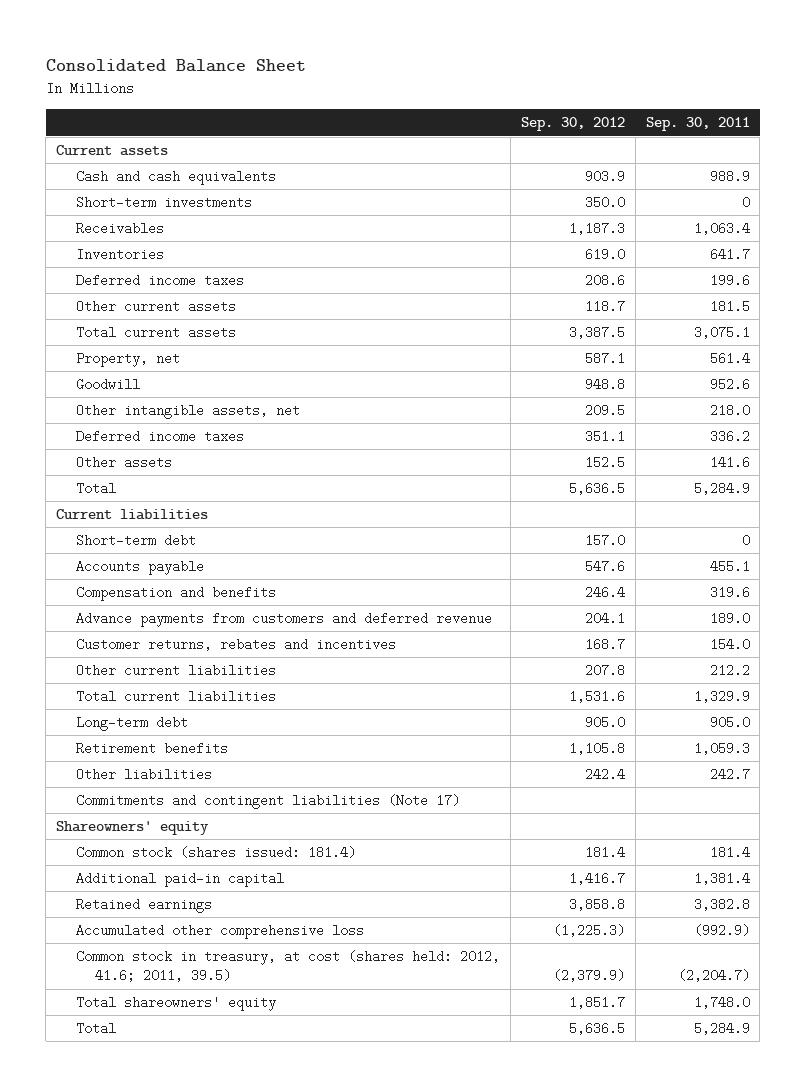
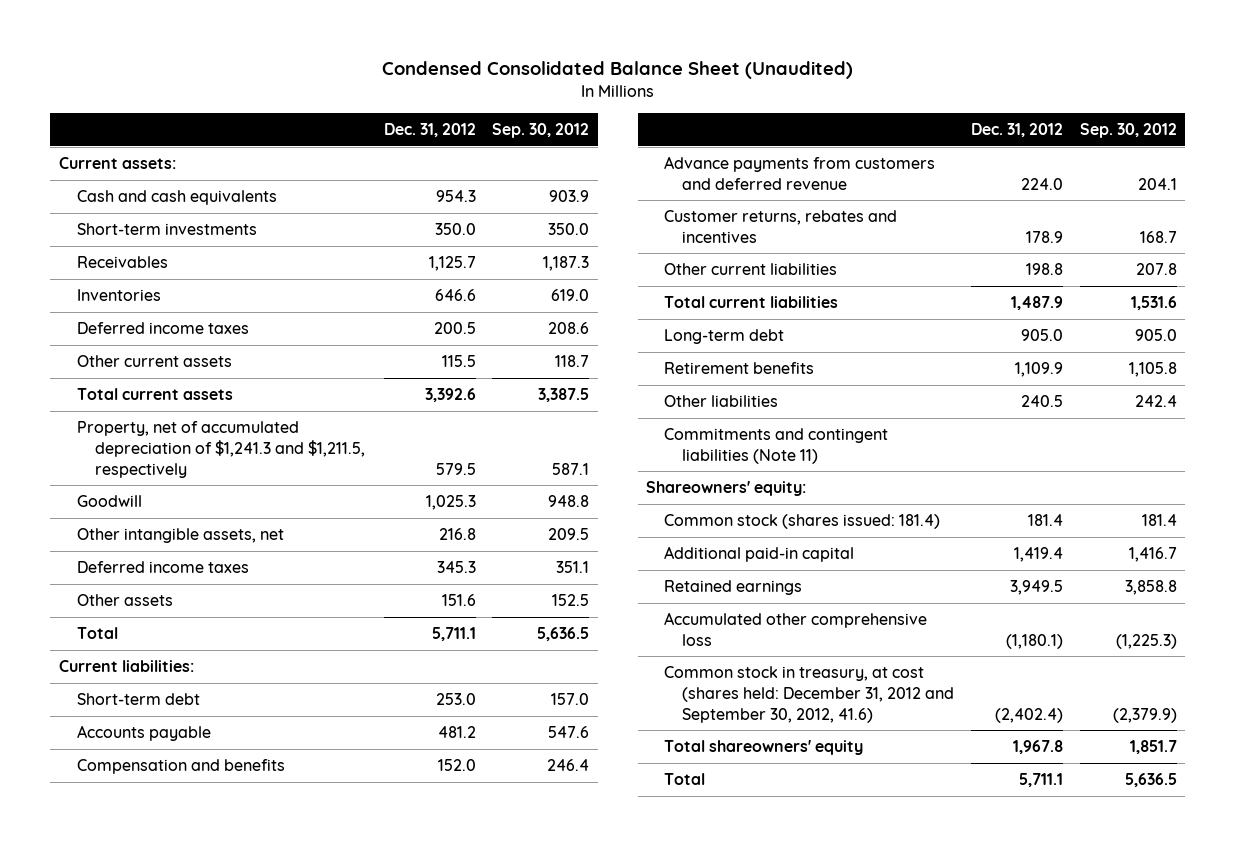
- Consolidated Balance Sheet
+ Condensed Consolidated Balance Sheet (Unaudited)
- | Sep. 30, 2012 | Sep. 30, 2011
+ | Dec. 31, 2012 | Sep. 30, 2012
- Current assets
+ Current assets:
- Property, net | 587.1 | 561.4
+ Property, net of accumulated depreciation of $1,241.3 and $1,211.5, respectively | 579.5 | 587.1
- Current liabilities
+ Current liabilities:
- Commitments and contingent liabilities (Note 17)
- Shareowners' equity
+ Commitments and contingent liabilities (Note 11)
+ Shareowners' equity:
- Common stock in treasury, at cost (shares held: 2012, 41.6; 2011, 39.5) | (2,379.9) | (2,204.7)
+ Common stock in treasury, at cost (shares held: December 31, 2012 and September 30, 2012, 41.6) | (2,402.4) | (2,379.9)

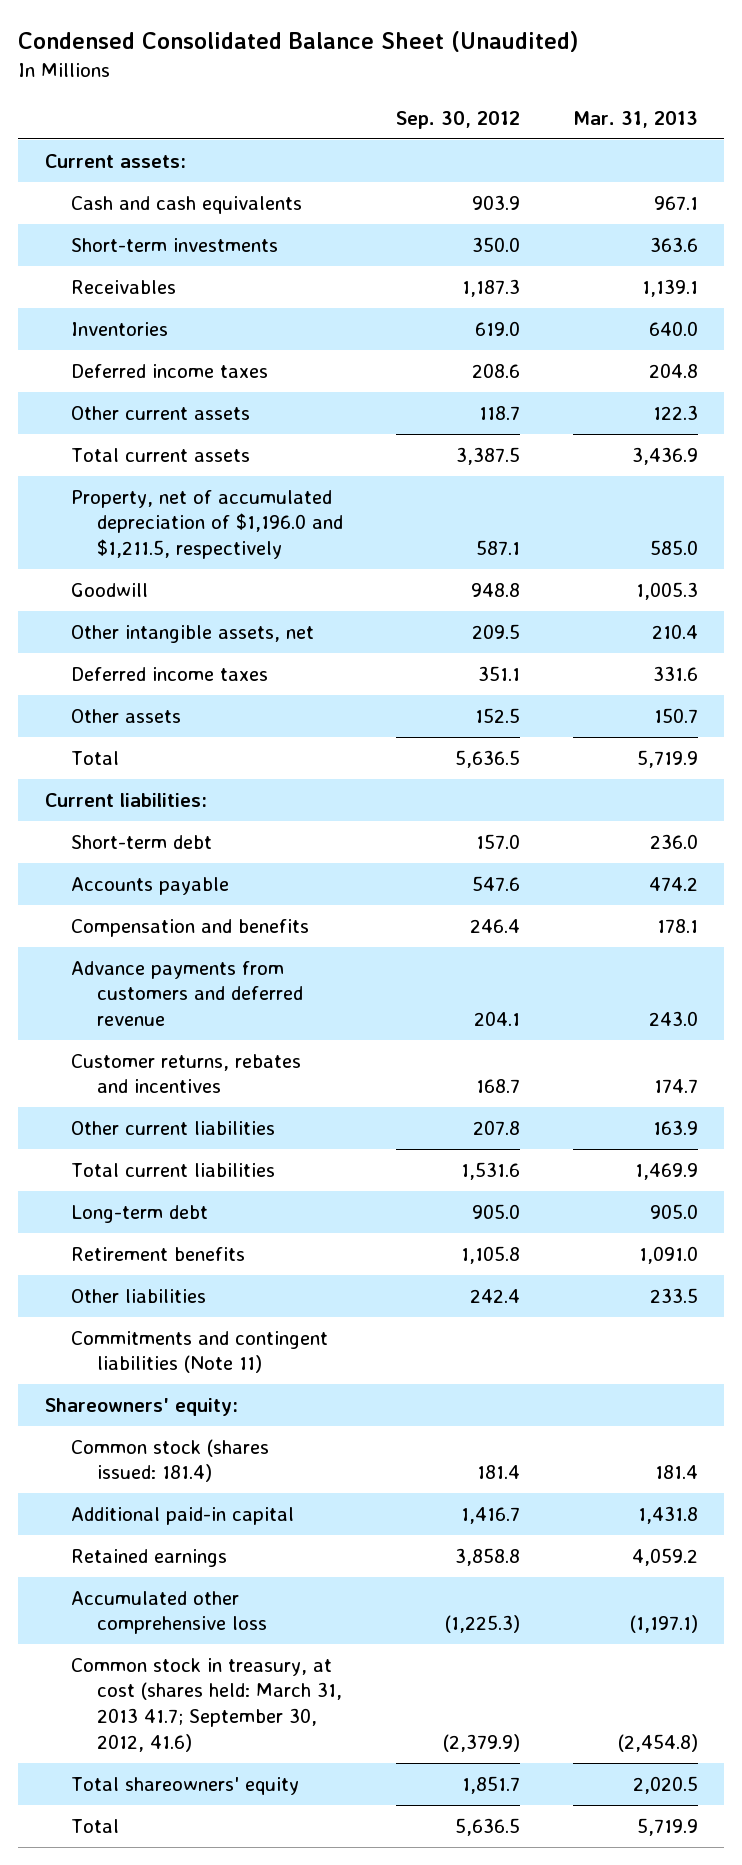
- | Dec. 31, 2012 | Sep. 30, 2012
+ | Sep. 30, 2012 | Mar. 31, 2013
- Property, net of accumulated depreciation of $1,241.3 and $1,211.5, respectively | 579.5 | 587.1
+ Property, net of accumulated depreciation of $1,196.0 and $1,211.5, respectively | 587.1 | 585.0
- Common stock in treasury, at cost (shares held: December 31, 2012 and September 30, 2012, 41.6) | (2,402.4) | (2,379.9)
+ Common stock in treasury, at cost (shares held: March 31, 2013 41.7; September 30, 2012, 41.6) | (2,379.9) | (2,454.8)

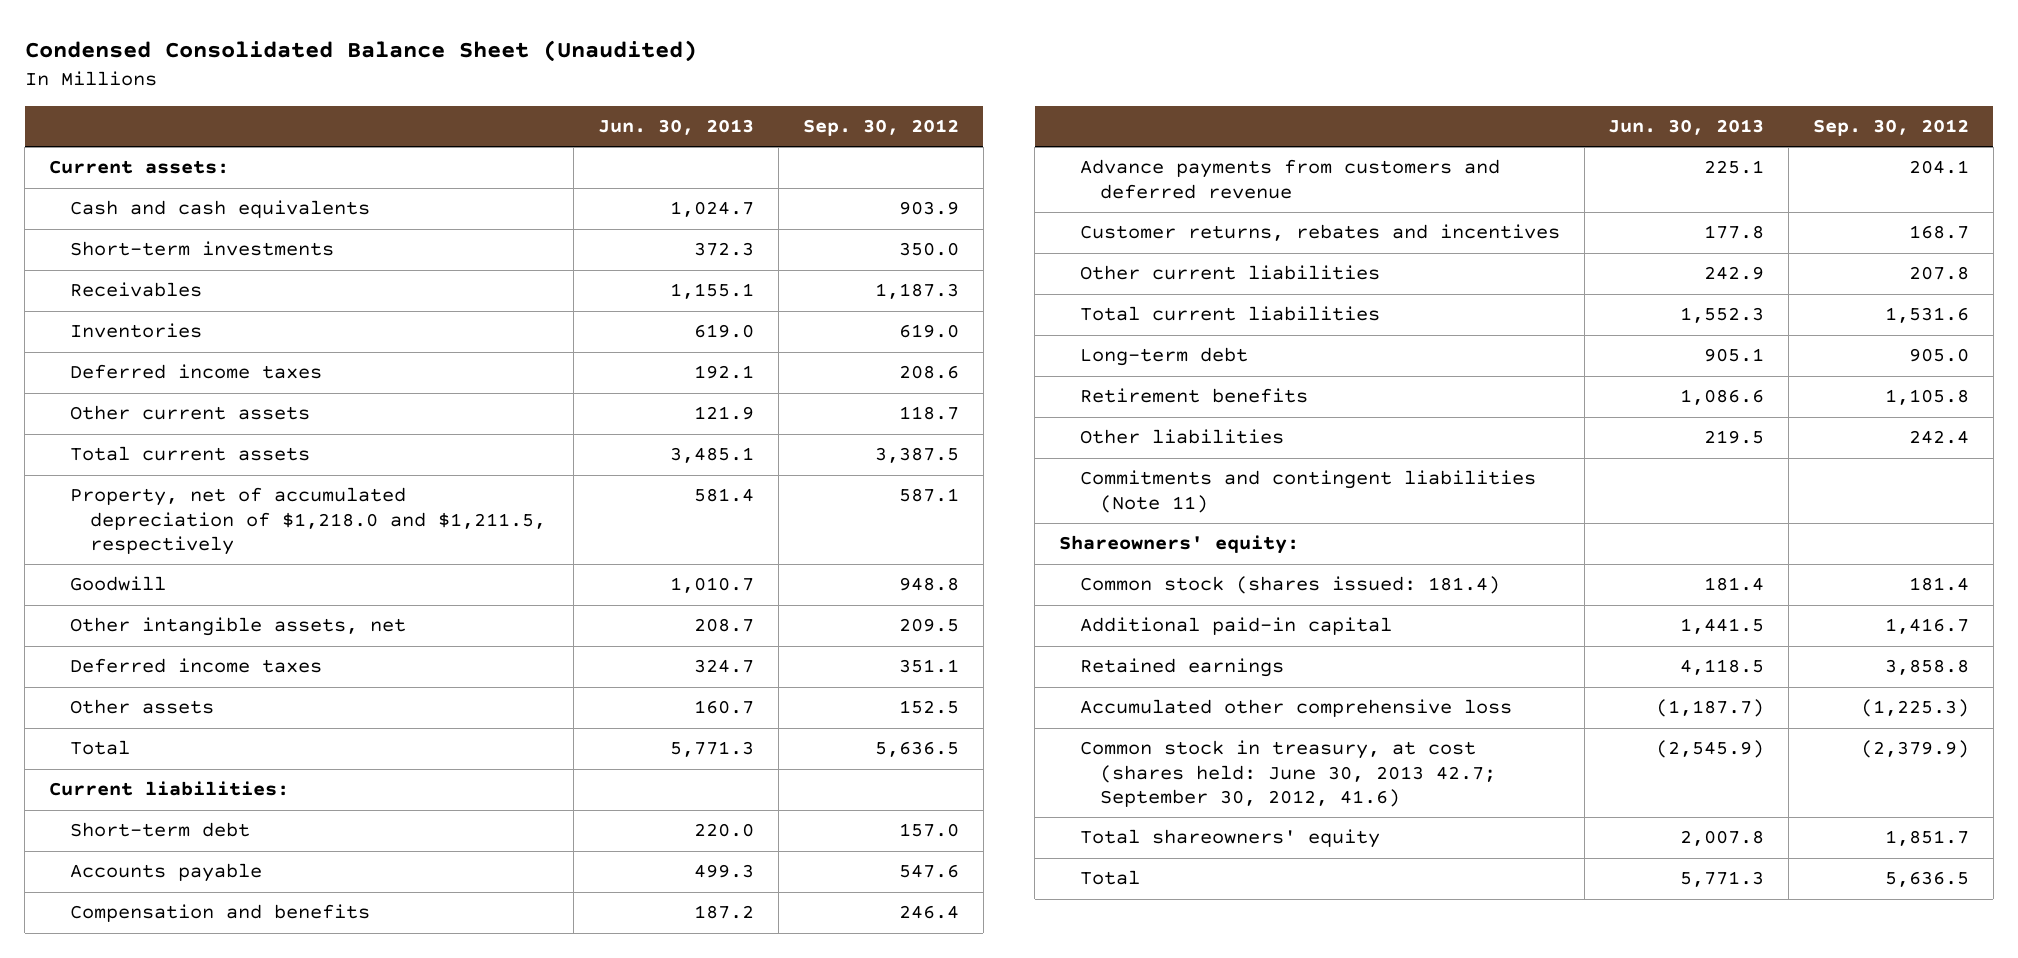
- | Sep. 30, 2012 | Mar. 31, 2013
+ | Jun. 30, 2013 | Sep. 30, 2012
- Property, net of accumulated depreciation of $1,196.0 and $1,211.5, respectively | 587.1 | 585.0
+ Property, net of accumulated depreciation of $1,218.0 and $1,211.5, respectively | 581.4 | 587.1
- Common stock in treasury, at cost (shares held: March 31, 2013 41.7; September 30, 2012, 41.6) | (2,379.9) | (2,454.8)
+ Common stock in treasury, at cost (shares held: June 30, 2013 42.7; September 30, 2012, 41.6) | (2,545.9) | (2,379.9)

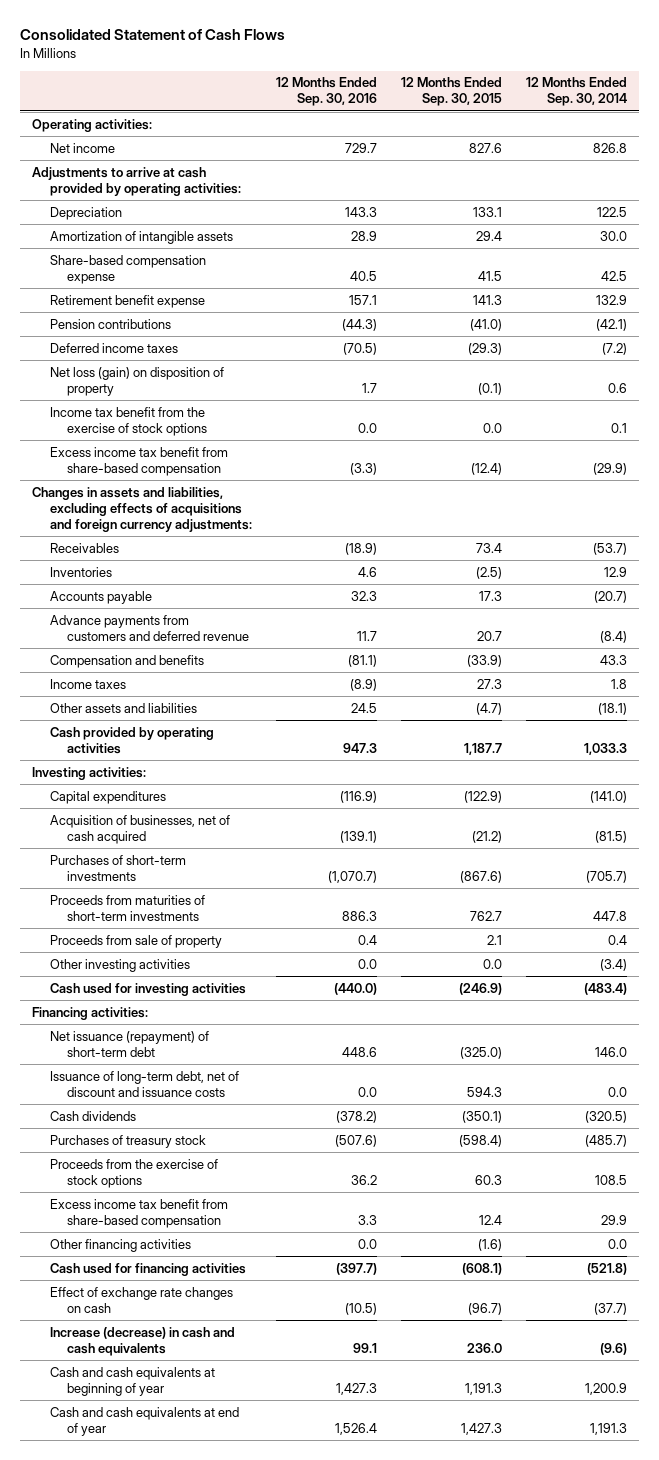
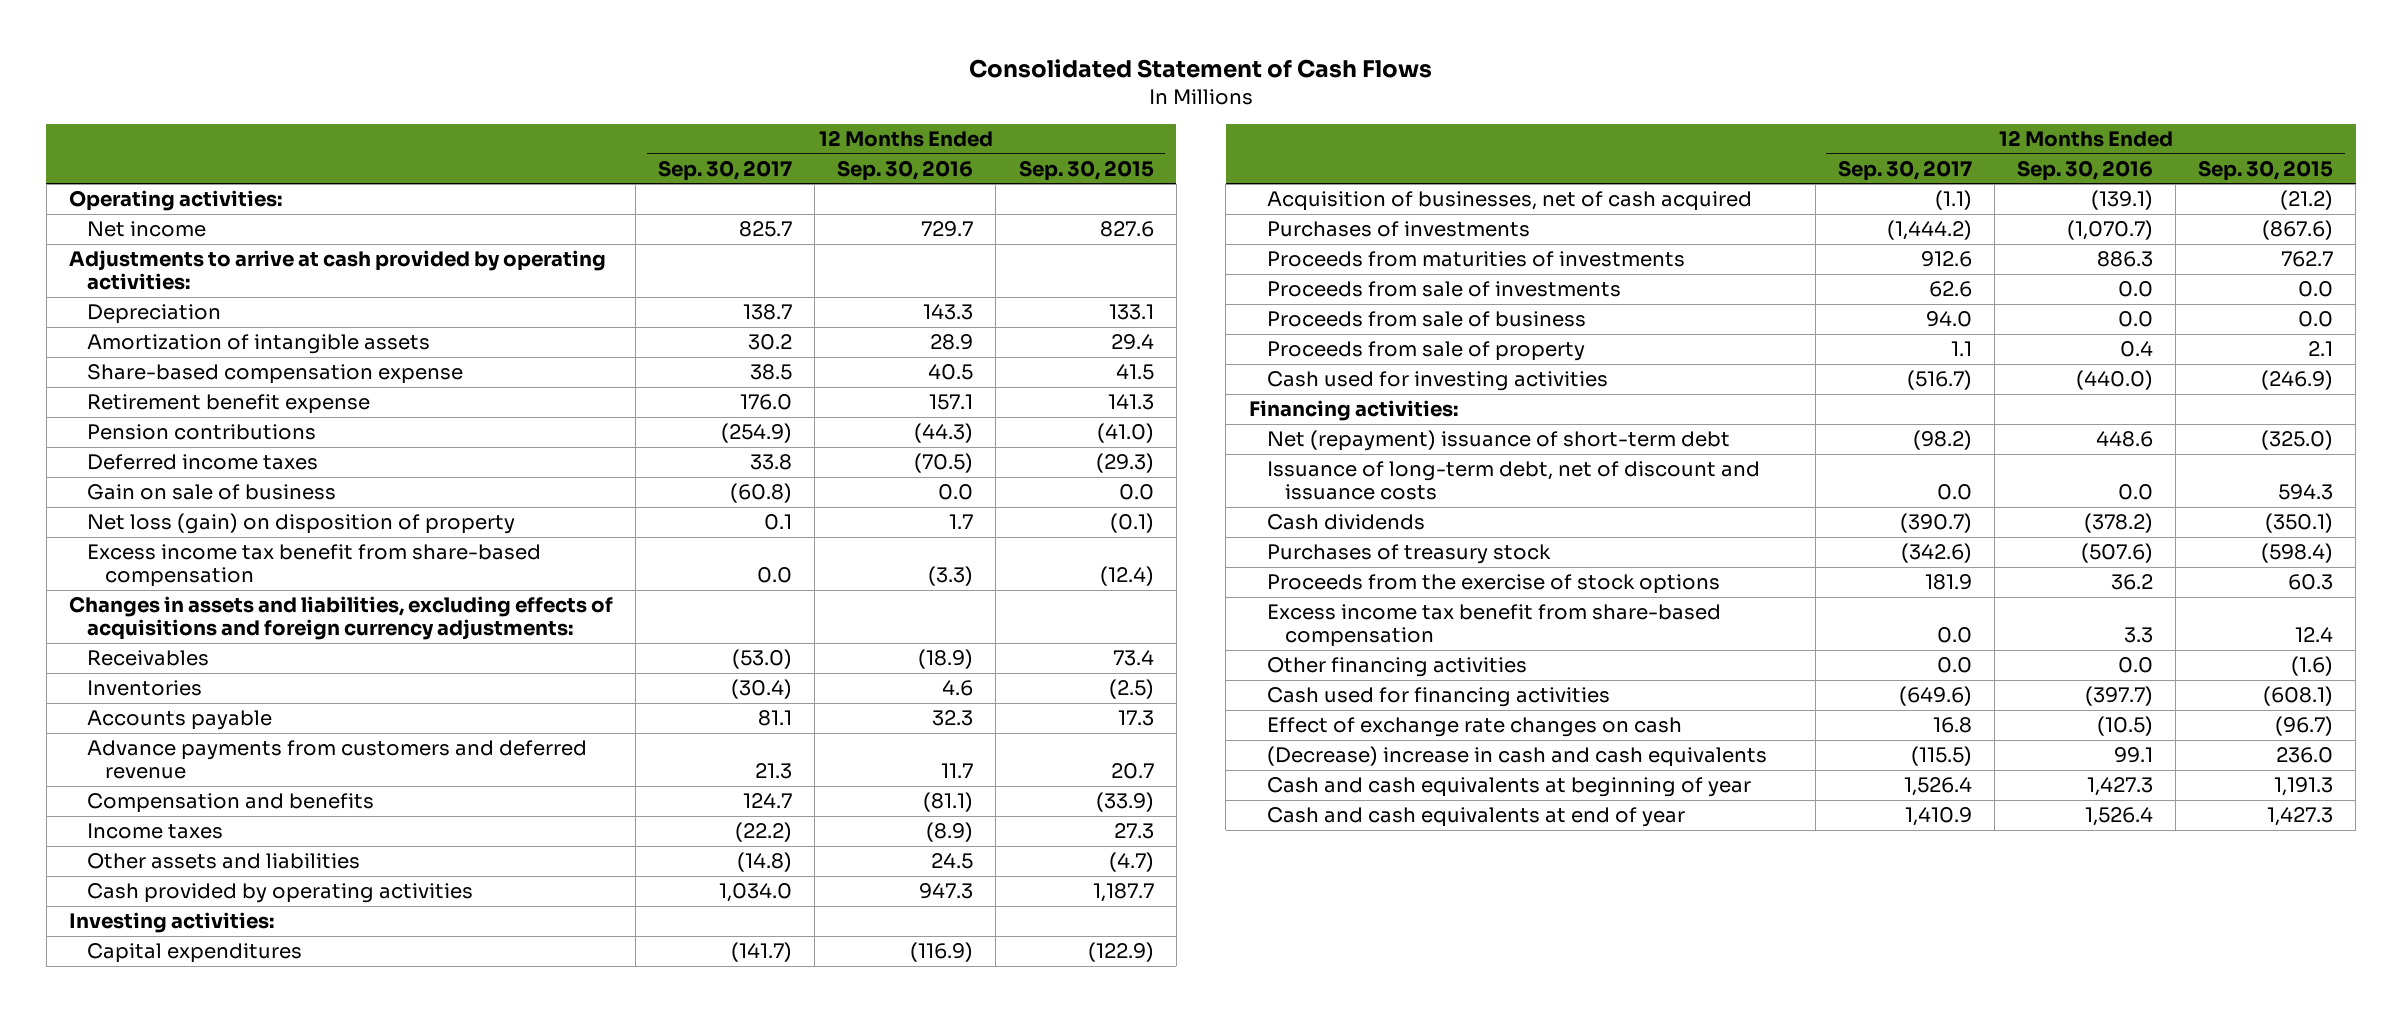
- | 12 Months Ended Sep. 30, 2016 | 12 Months Ended Sep. 30, 2015 | 12 Months Ended Sep. 30, 2014
+ | 12 Months Ended Sep. 30, 2017 | 12 Months Ended Sep. 30, 2016 | 12 Months Ended Sep. 30, 2015
+ Gain on sale of business | (60.8) | 0.0 | 0.0
- Income tax benefit from the exercise of stock options | 0.0 | 0.0 | 0.1
- Purchases of short-term investments | (1,070.7) | (867.6) | (705.7)
- Proceeds from maturities of short-term investments | 886.3 | 762.7 | 447.8
+ Purchases of investments | (1,444.2) | (1,070.7) | (867.6)
+ Proceeds from maturities of investments | 912.6 | 886.3 | 762.7
+ Proceeds from sale of investments | 62.6 | 0.0 | 0.0
+ Proceeds from sale of business | 94.0 | 0.0 | 0.0
- Other investing activities | 0.0 | 0.0 | (3.4)
- Net issuance (repayment) of short-term debt | 448.6 | (325.0) | 146.0
+ Net (repayment) issuance of short-term debt | (98.2) | 448.6 | (325.0)
- Increase (decrease) in cash and cash equivalents | 99.1 | 236.0 | (9.6)
+ (Decrease) increase in cash and cash equivalents | (115.5) | 99.1 | 236.0

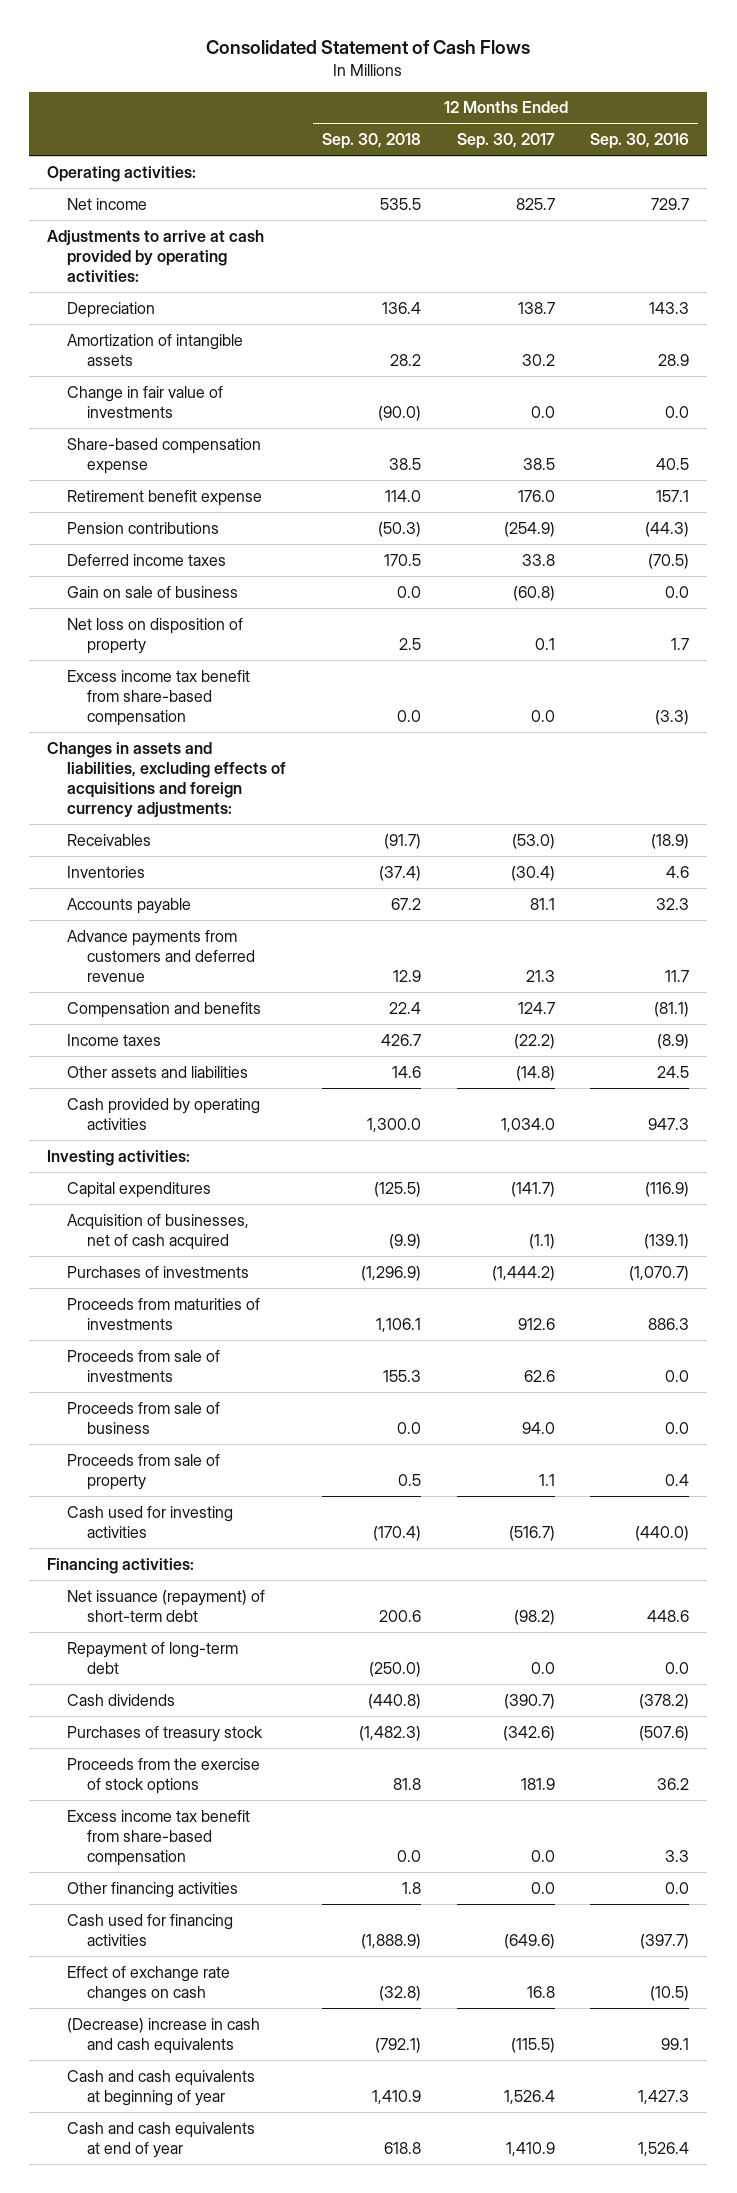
- | 12 Months Ended Sep. 30, 2017 | 12 Months Ended Sep. 30, 2016 | 12 Months Ended Sep. 30, 2015
+ | 12 Months Ended Sep. 30, 2018 | 12 Months Ended Sep. 30, 2017 | 12 Months Ended Sep. 30, 2016
+ Change in fair value of investments | (90.0) | 0.0 | 0.0
- Net loss (gain) on disposition of property | 0.1 | 1.7 | (0.1)
+ Net loss on disposition of property | 2.5 | 0.1 | 1.7
- Net (repayment) issuance of short-term debt | (98.2) | 448.6 | (325.0)
- Issuance of long-term debt, net of discount and issuance costs | 0.0 | 0.0 | 594.3
+ Net issuance (repayment) of short-term debt | 200.6 | (98.2) | 448.6
+ Repayment of long-term debt | (250.0) | 0.0 | 0.0

